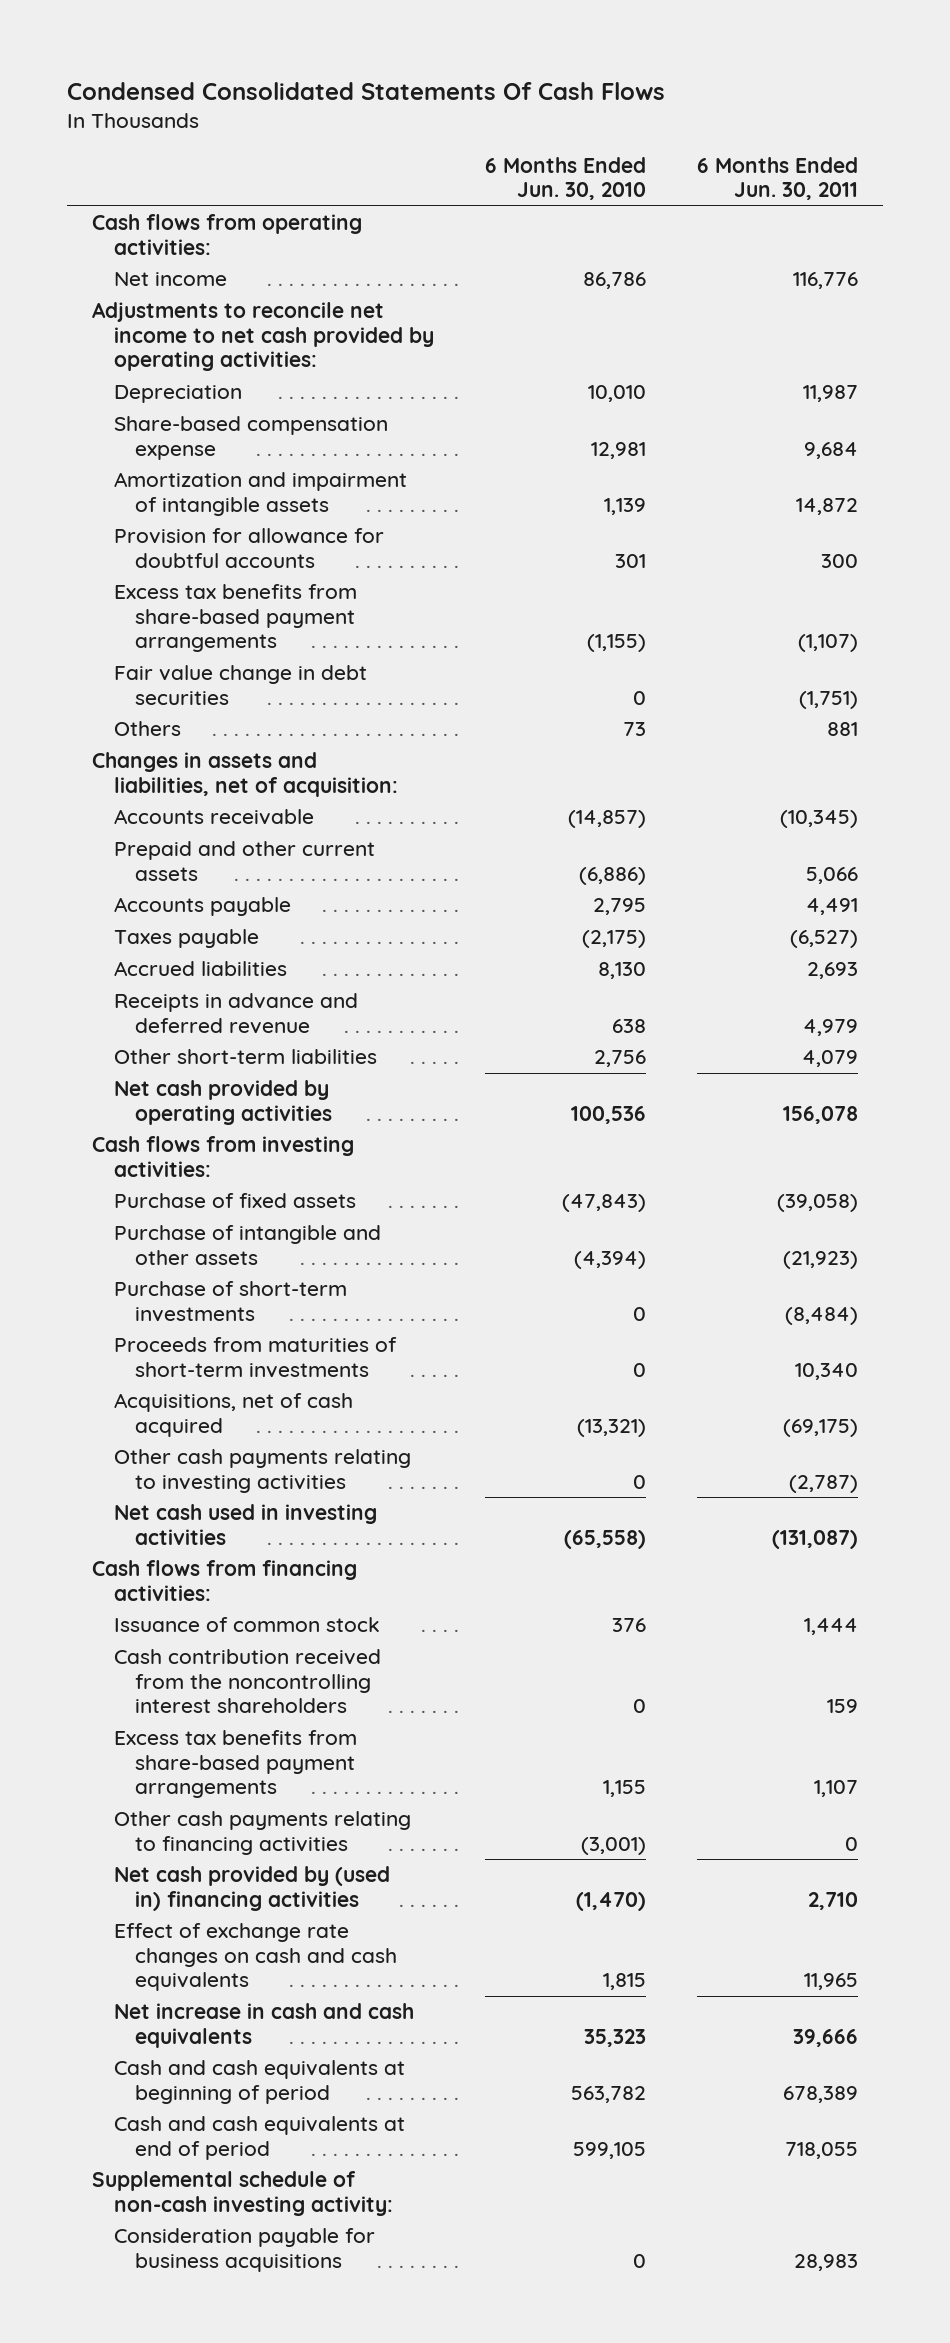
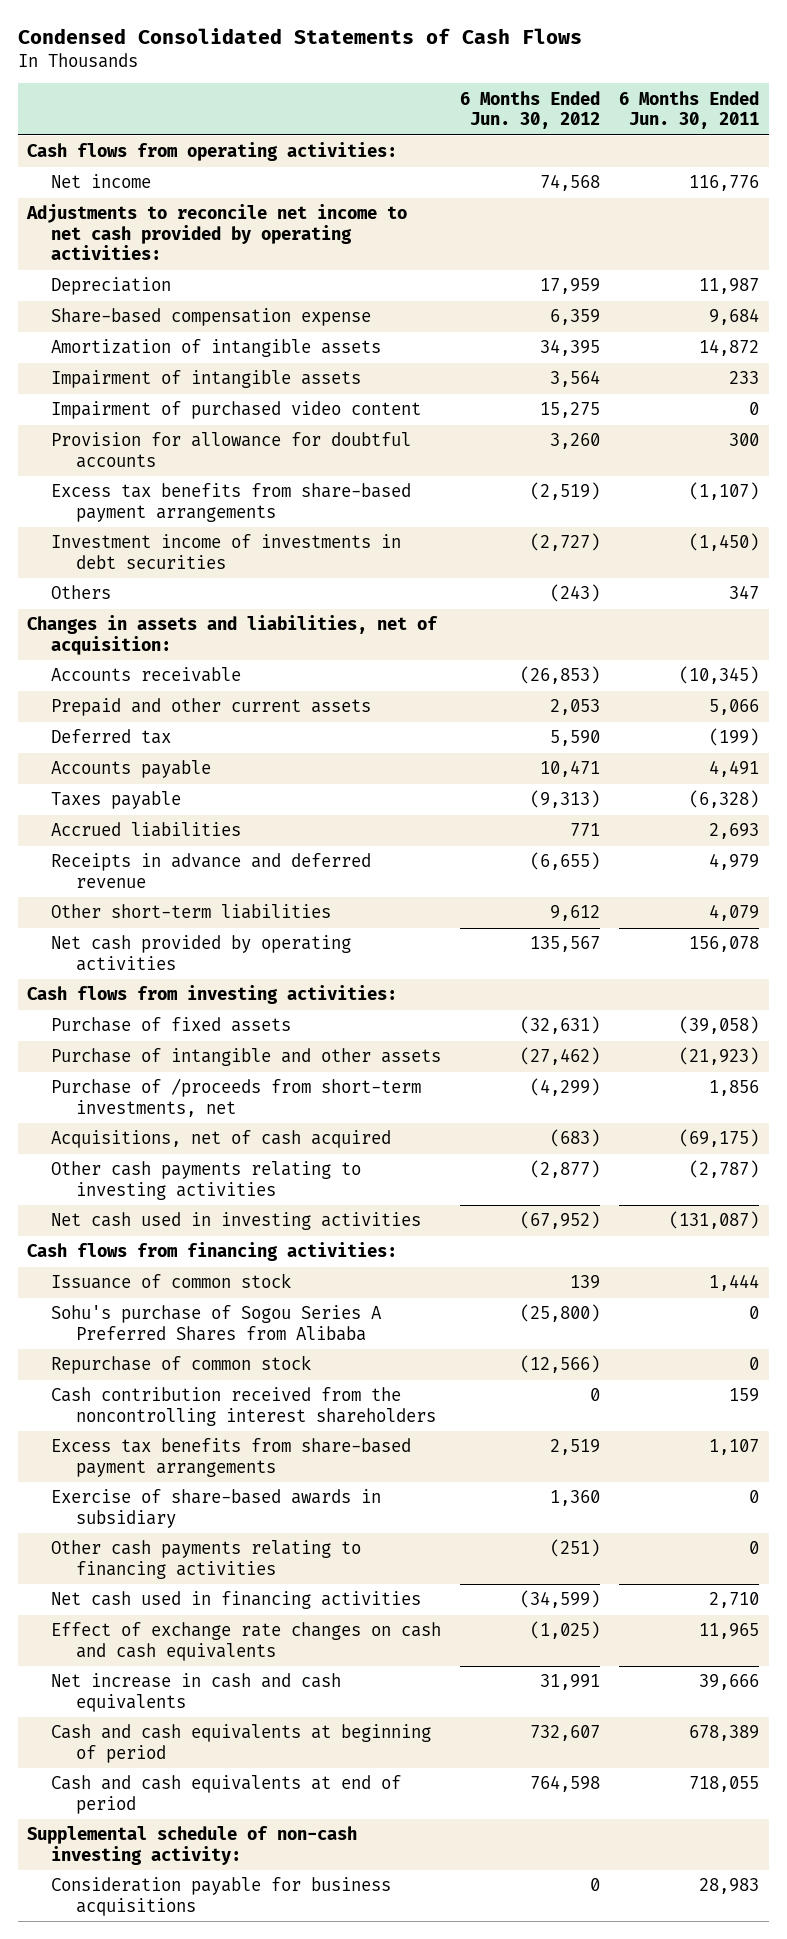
- Condensed Consolidated Statements Of Cash Flows
+ Condensed Consolidated Statements of Cash Flows
- | 6 Months Ended Jun. 30, 2010 | 6 Months Ended Jun. 30, 2011
+ | 6 Months Ended Jun. 30, 2012 | 6 Months Ended Jun. 30, 2011
- Amortization and impairment of intangible assets | 1,139 | 14,872
+ Amortization of intangible assets | 34,395 | 14,872
+ Impairment of intangible assets | 3,564 | 233
+ Impairment of purchased video content | 15,275 | 0
- Fair value change in debt securities | 0 | (1,751)
- Others | 73 | 881
+ Investment income of investments in debt securities | (2,727) | (1,450)
+ Others | (243) | 347
+ Deferred tax | 5,590 | (199)
- Taxes payable | (2,175) | (6,527)
+ Taxes payable | (9,313) | (6,328)
- Purchase of short-term investments | 0 | (8,484)
- Proceeds from maturities of short-term investments | 0 | 10,340
+ Purchase of /proceeds from short-term investments, net | (4,299) | 1,856
+ Sohu's purchase of Sogou Series A Preferred Shares from Alibaba | (25,800) | 0
+ Repurchase of common stock | (12,566) | 0
+ Exercise of share-based awards in subsidiary | 1,360 | 0
- Net cash provided by (used in) financing activities | (1,470) | 2,710
+ Net cash used in financing activities | (34,599) | 2,710

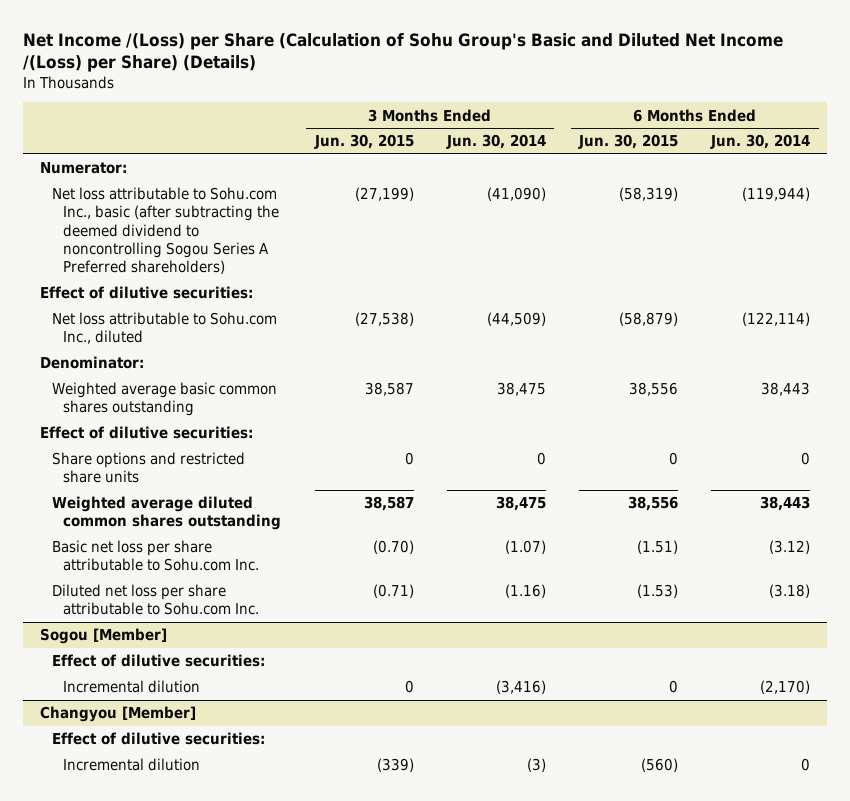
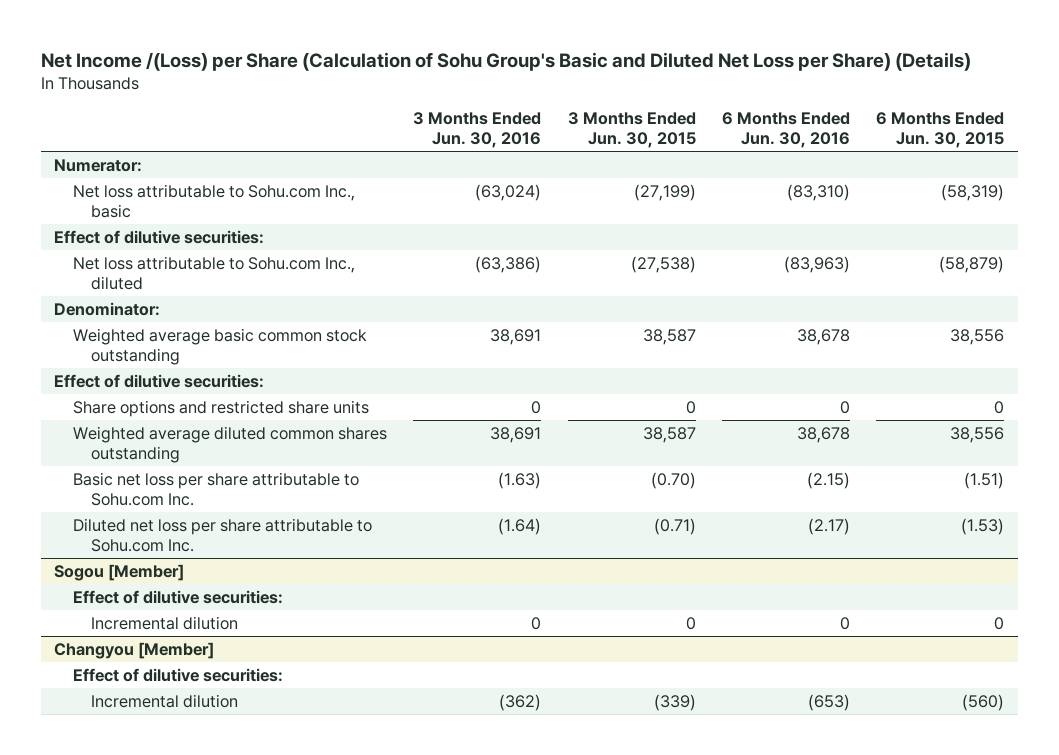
- Net Income /(Loss) per Share (Calculation of Sohu Group's Basic and Diluted Net Income /(Loss) per Share) (Details)
+ Net Income /(Loss) per Share (Calculation of Sohu Group's Basic and Diluted Net Loss per Share) (Details)
- | 3 Months Ended Jun. 30, 2015 | 3 Months Ended Jun. 30, 2014 | 6 Months Ended Jun. 30, 2015 | 6 Months Ended Jun. 30, 2014
+ | 3 Months Ended Jun. 30, 2016 | 3 Months Ended Jun. 30, 2015 | 6 Months Ended Jun. 30, 2016 | 6 Months Ended Jun. 30, 2015
- Net loss attributable to Sohu.com Inc., basic (after subtracting the deemed dividend to noncontrolling Sogou Series A Preferred shareholders) | (27,199) | (41,090) | (58,319) | (119,944)
+ Net loss attributable to Sohu.com Inc., basic | (63,024) | (27,199) | (83,310) | (58,319)
- Weighted average basic common shares outstanding | 38,587 | 38,475 | 38,556 | 38,443
+ Weighted average basic common stock outstanding | 38,691 | 38,587 | 38,678 | 38,556

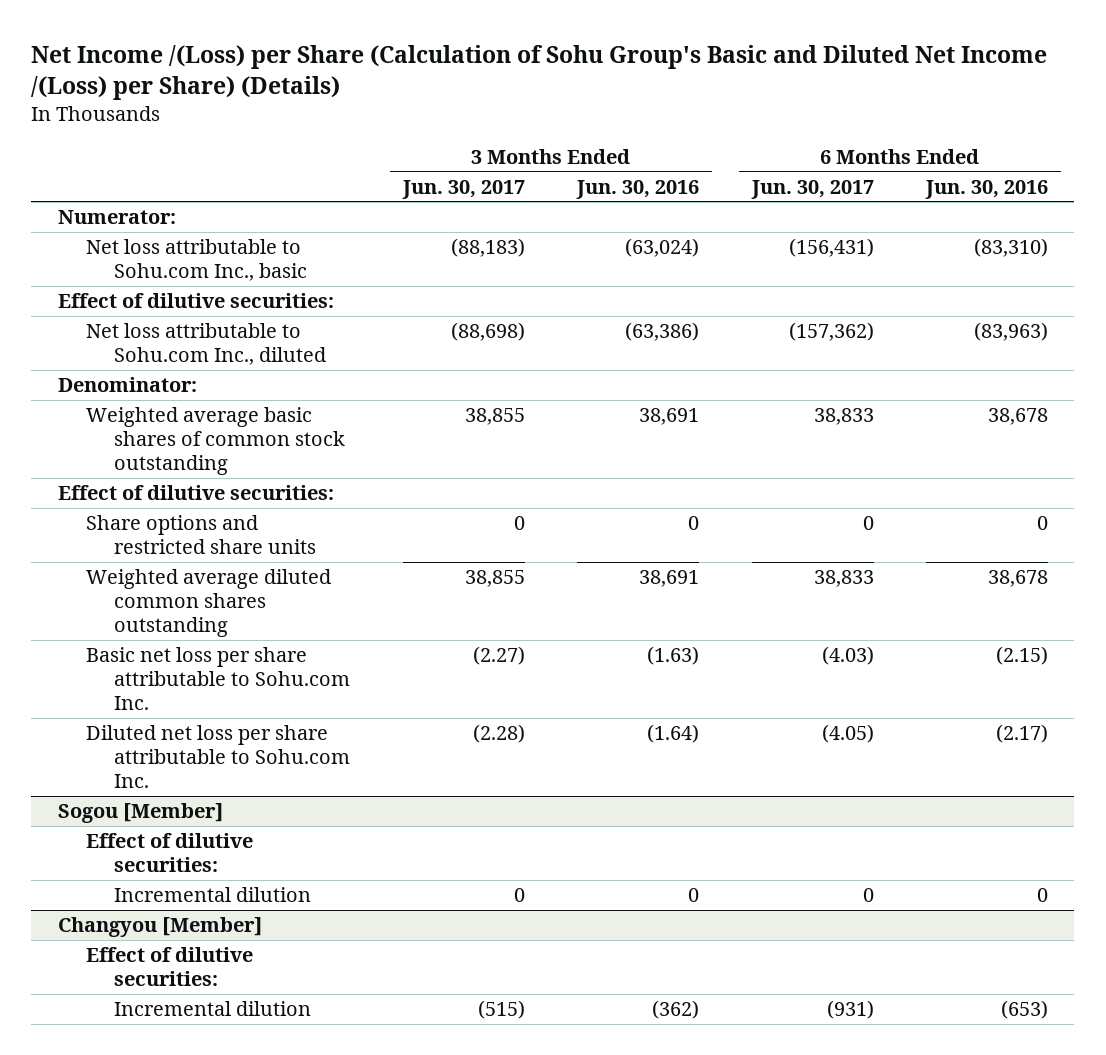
- Net Income /(Loss) per Share (Calculation of Sohu Group's Basic and Diluted Net Loss per Share) (Details)
+ Net Income /(Loss) per Share (Calculation of Sohu Group's Basic and Diluted Net Income /(Loss) per Share) (Details)
- | 3 Months Ended Jun. 30, 2016 | 3 Months Ended Jun. 30, 2015 | 6 Months Ended Jun. 30, 2016 | 6 Months Ended Jun. 30, 2015
+ | 3 Months Ended Jun. 30, 2017 | 3 Months Ended Jun. 30, 2016 | 6 Months Ended Jun. 30, 2017 | 6 Months Ended Jun. 30, 2016
- Weighted average basic common stock outstanding | 38,691 | 38,587 | 38,678 | 38,556
+ Weighted average basic shares of common stock outstanding | 38,855 | 38,691 | 38,833 | 38,678

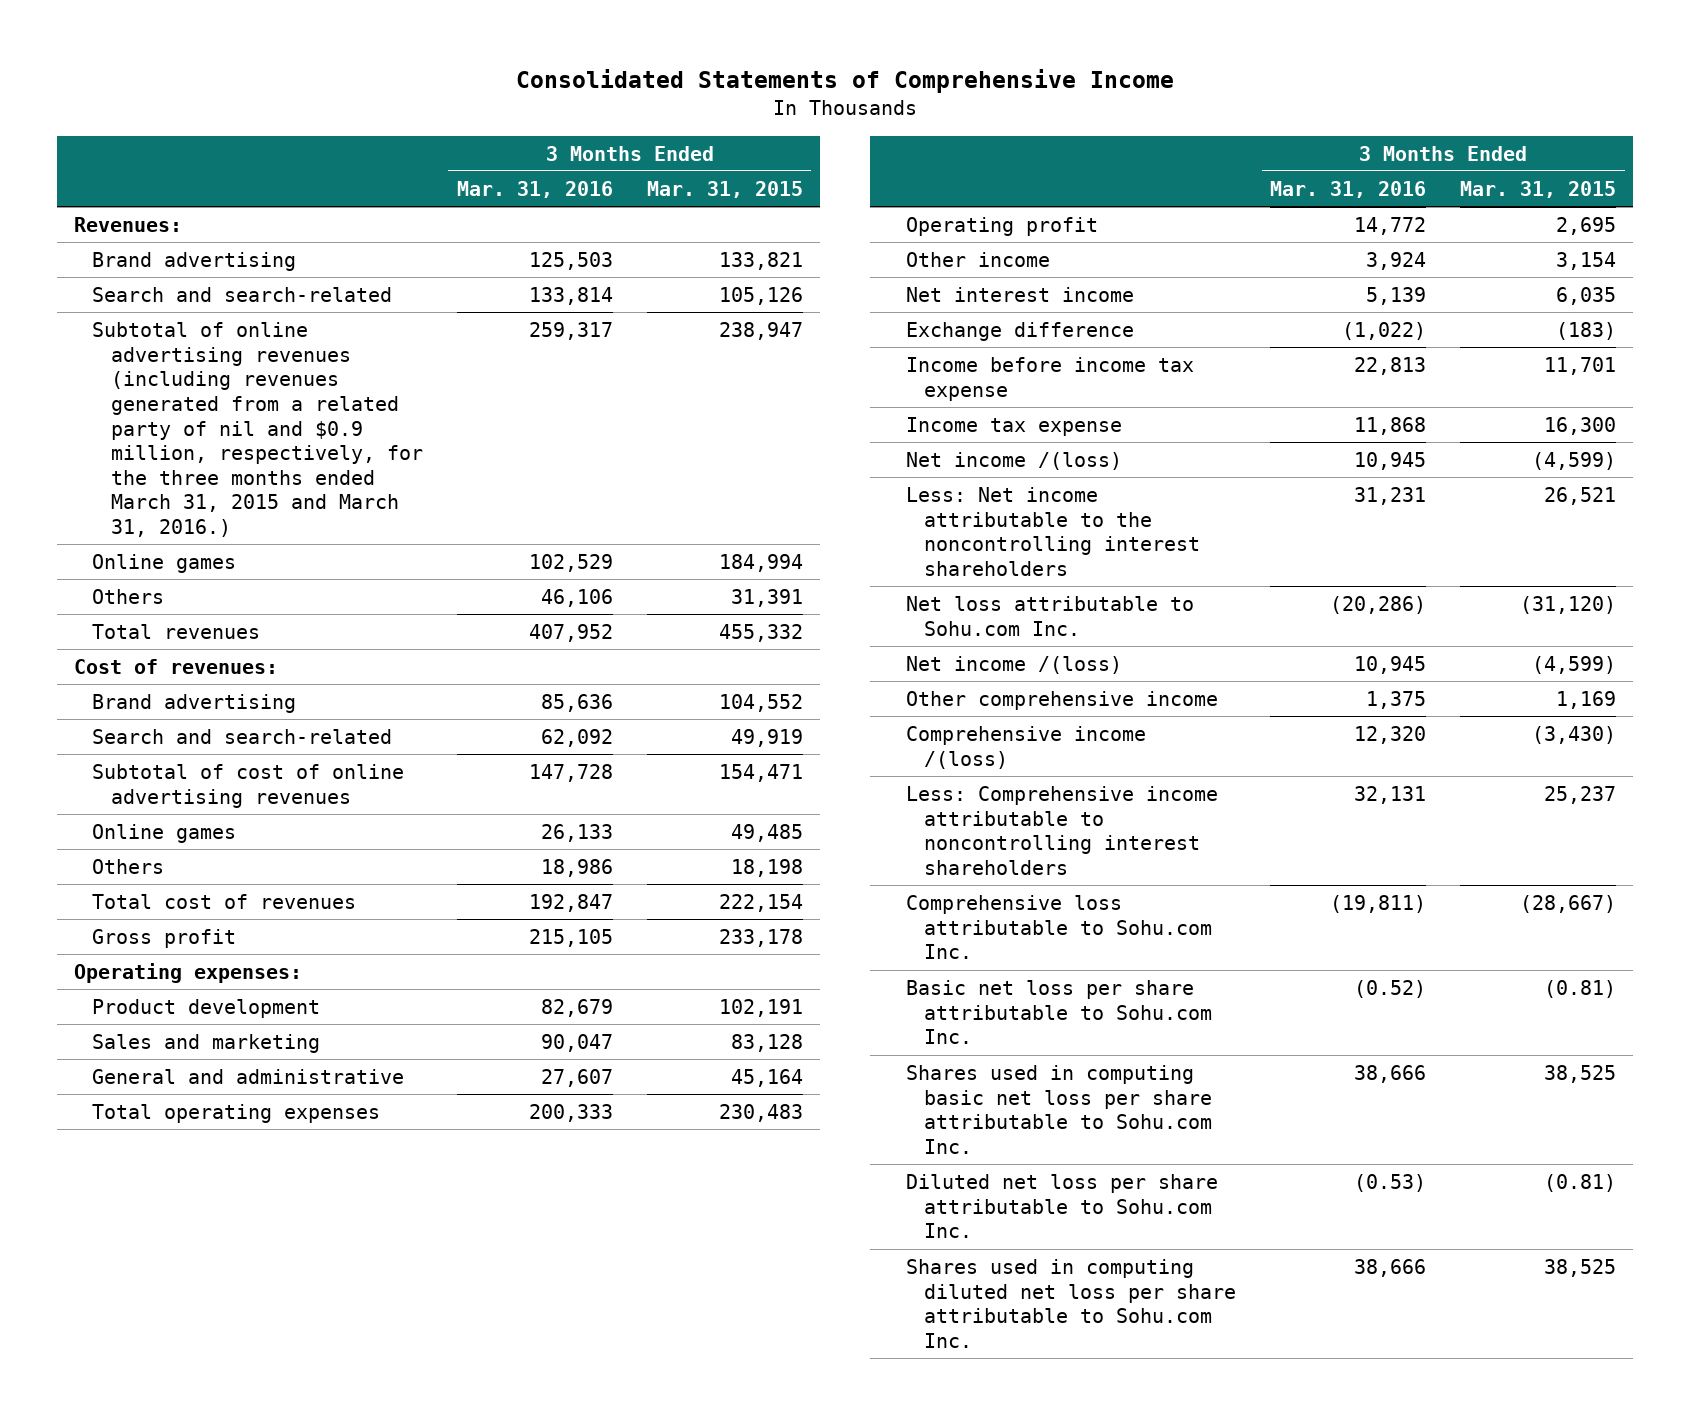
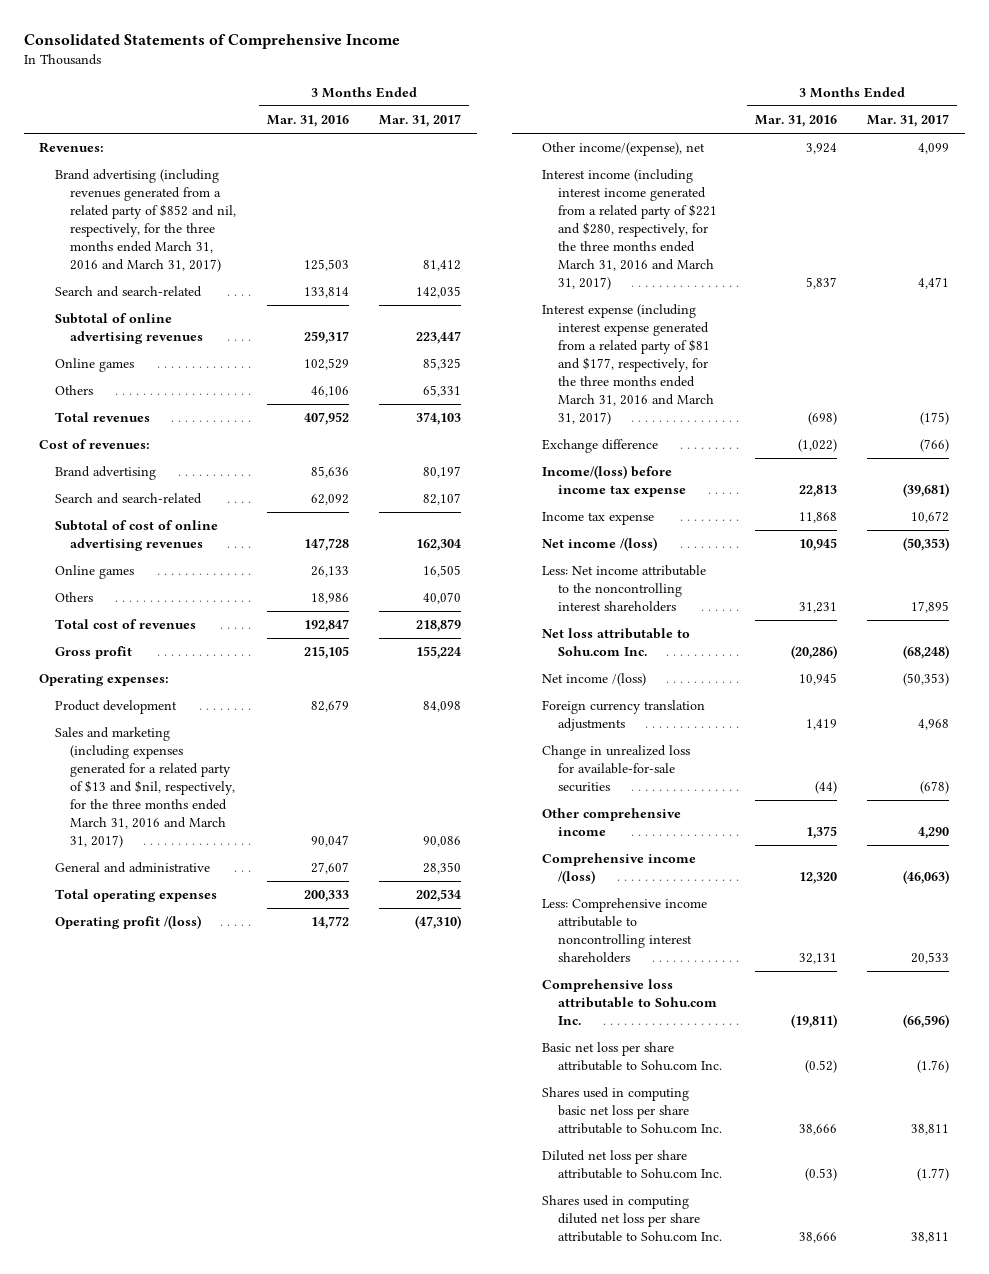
- | 3 Months Ended Mar. 31, 2016 | 3 Months Ended Mar. 31, 2015
+ | 3 Months Ended Mar. 31, 2016 | 3 Months Ended Mar. 31, 2017
- Brand advertising | 125,503 | 133,821
+ Brand advertising (including revenues generated from a related party of $852 and nil, respectively, for the three months ended March 31, 2016 and March 31, 2017) | 125,503 | 81,412
- Subtotal of online advertising revenues (including revenues generated from a related party of nil and $0.9 million, respectively, for the three months ended March 31, 2015 and March 31, 2016.) | 259,317 | 238,947
+ Subtotal of online advertising revenues | 259,317 | 223,447
- Sales and marketing | 90,047 | 83,128
+ Sales and marketing (including expenses generated for a related party of $13 and $nil, respectively, for the three months ended March 31, 2016 and March 31, 2017) | 90,047 | 90,086
- Operating profit | 14,772 | 2,695
- Other income | 3,924 | 3,154
- Net interest income | 5,139 | 6,035
+ Operating profit /(loss) | 14,772 | (47,310)
+ Other income/(expense), net | 3,924 | 4,099
+ Interest income (including interest income generated from a related party of $221 and $280, respectively, for the three months ended March 31, 2016 and March 31, 2017) | 5,837 | 4,471
+ Interest expense (including interest expense generated from a related party of $81 and $177, respectively, for the three months ended March 31, 2016 and March 31, 2017) | (698) | (175)
- Income before income tax expense | 22,813 | 11,701
+ Income/(loss) before income tax expense | 22,813 | (39,681)
+ Foreign currency translation adjustments | 1,419 | 4,968
+ Change in unrealized loss for available-for-sale securities | (44) | (678)

